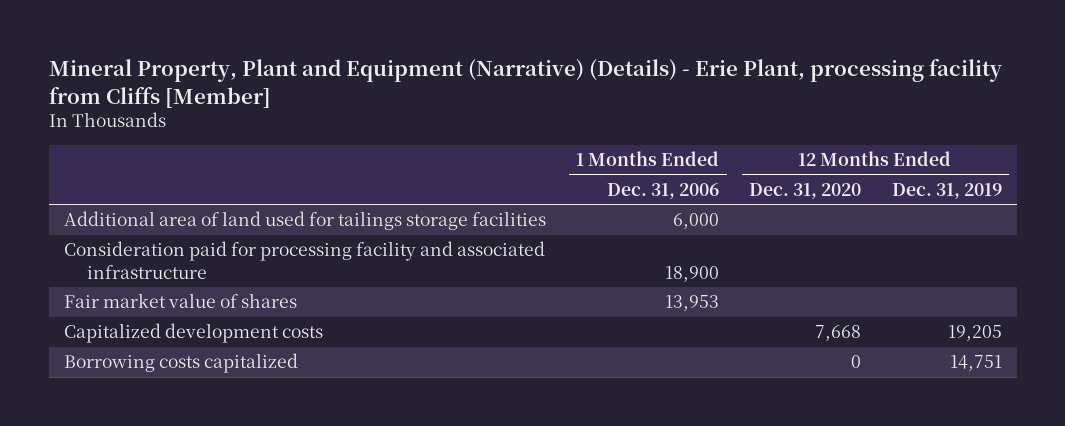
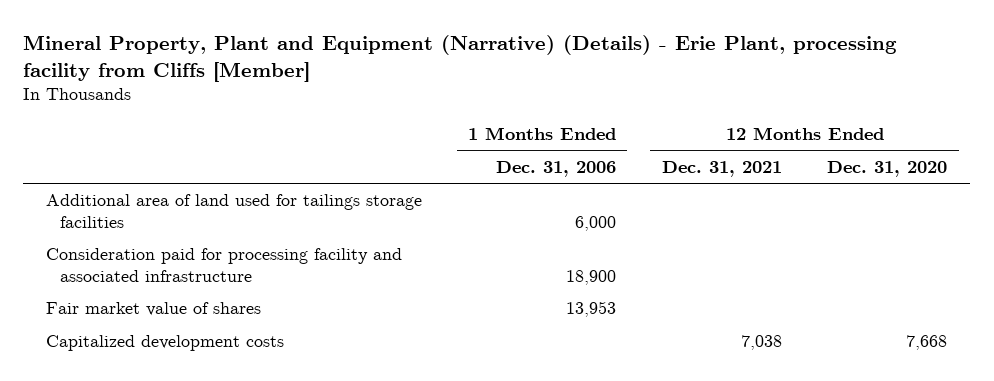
- | 1 Months Ended Dec. 31, 2006 | 12 Months Ended Dec. 31, 2020 | 12 Months Ended Dec. 31, 2019
+ | 1 Months Ended Dec. 31, 2006 | 12 Months Ended Dec. 31, 2021 | 12 Months Ended Dec. 31, 2020
- Borrowing costs capitalized | | 0 | 14,751

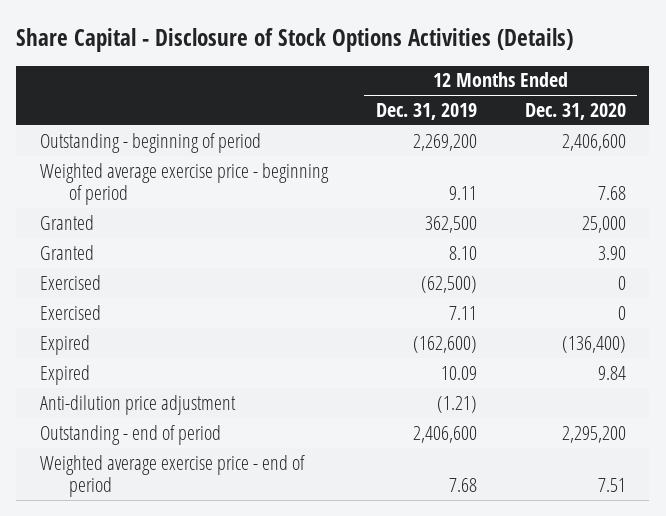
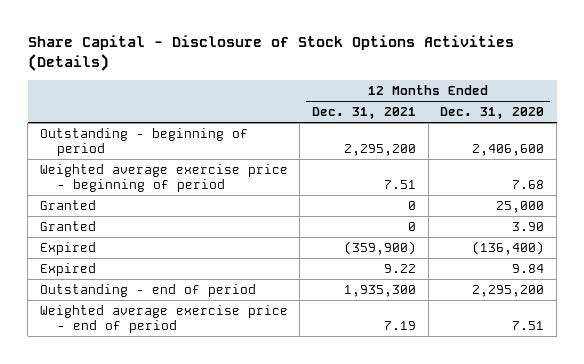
- | 12 Months Ended Dec. 31, 2019 | 12 Months Ended Dec. 31, 2020
+ | 12 Months Ended Dec. 31, 2021 | 12 Months Ended Dec. 31, 2020
- Exercised | (62,500) | 0
- Exercised | 7.11 | 0
- Anti-dilution price adjustment | (1.21) |

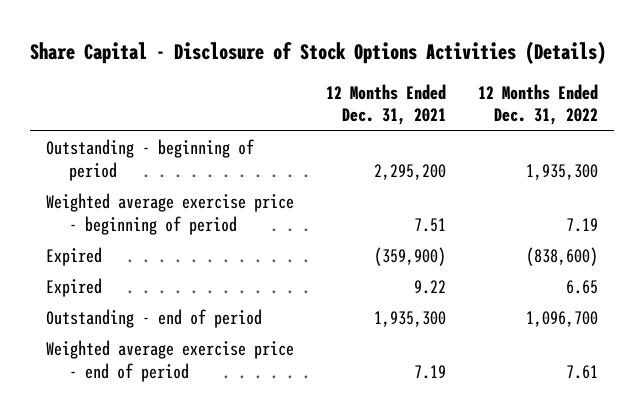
- | 12 Months Ended Dec. 31, 2021 | 12 Months Ended Dec. 31, 2020
+ | 12 Months Ended Dec. 31, 2021 | 12 Months Ended Dec. 31, 2022
- Granted | 0 | 25,000
- Granted | 0 | 3.90

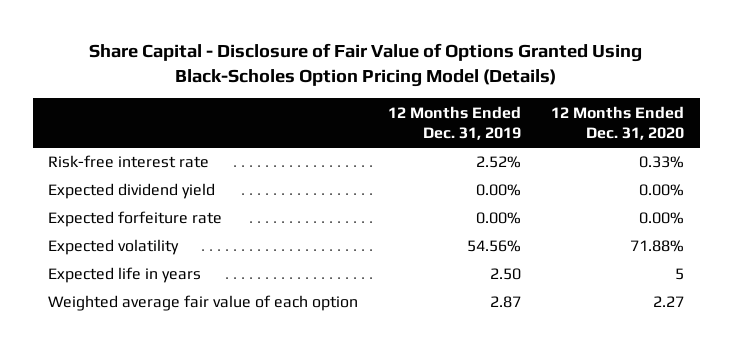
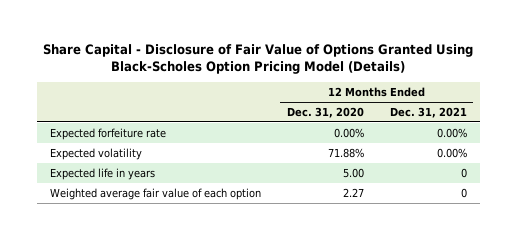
- | 12 Months Ended Dec. 31, 2019 | 12 Months Ended Dec. 31, 2020
+ | 12 Months Ended Dec. 31, 2020 | 12 Months Ended Dec. 31, 2021
- Risk-free interest rate | 2.52% | 0.33%
- Expected dividend yield | 0.00% | 0.00%
- Expected life in years | 2.50 | 5
+ Expected life in years | 5.00 | 0

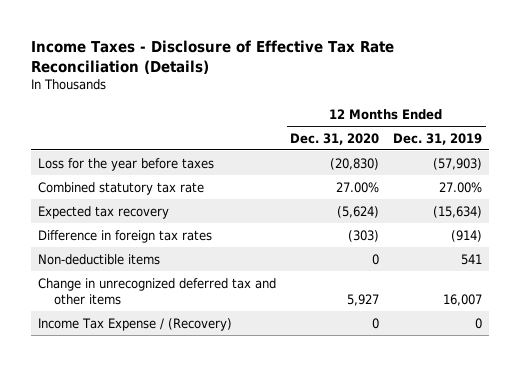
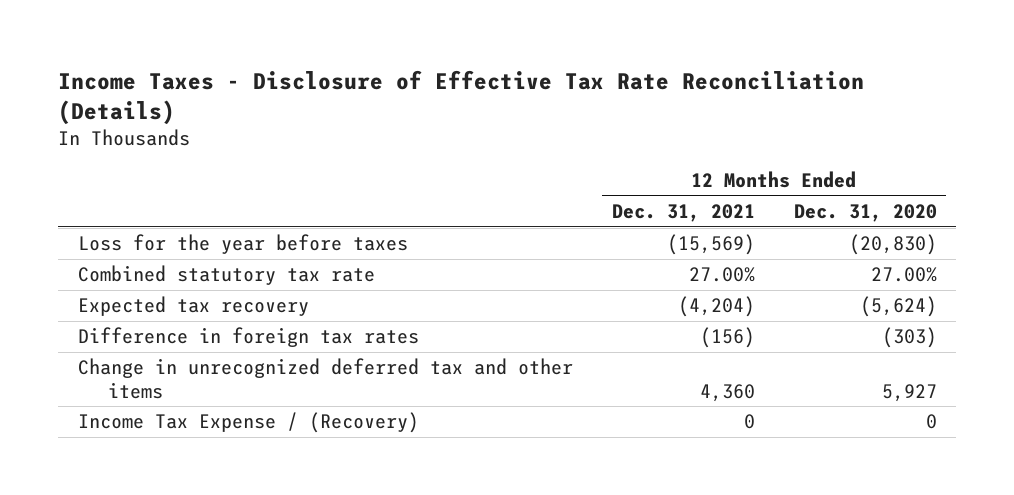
- | 12 Months Ended Dec. 31, 2020 | 12 Months Ended Dec. 31, 2019
+ | 12 Months Ended Dec. 31, 2021 | 12 Months Ended Dec. 31, 2020
- Non-deductible items | 0 | 541

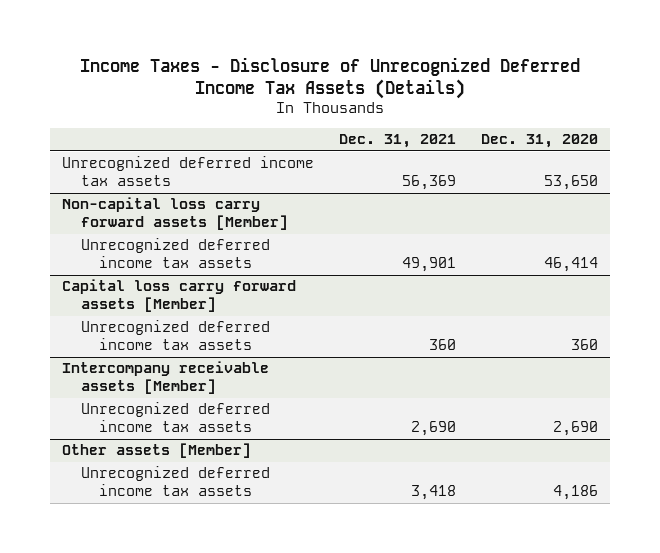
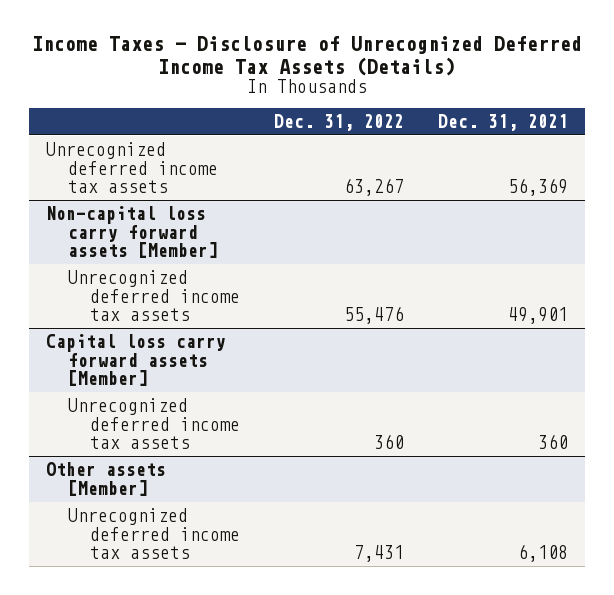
- | Dec. 31, 2021 | Dec. 31, 2020
+ | Dec. 31, 2022 | Dec. 31, 2021
- Intercompany receivable assets [Member]
- Unrecognized deferred income tax assets | 2,690 | 2,690
@ Other assets [Member]
- Unrecognized deferred income tax assets | 3,418 | 4,186
+ Unrecognized deferred income tax assets | 7,431 | 6,108

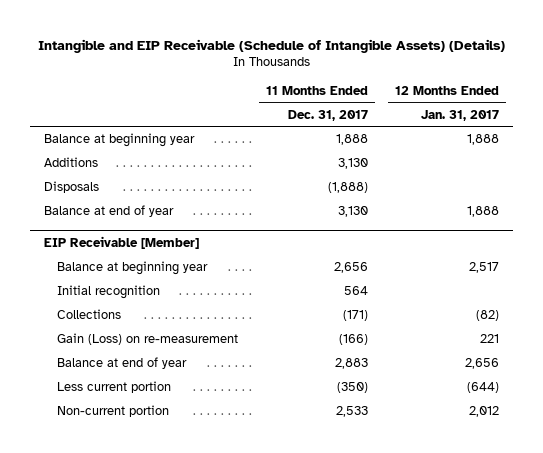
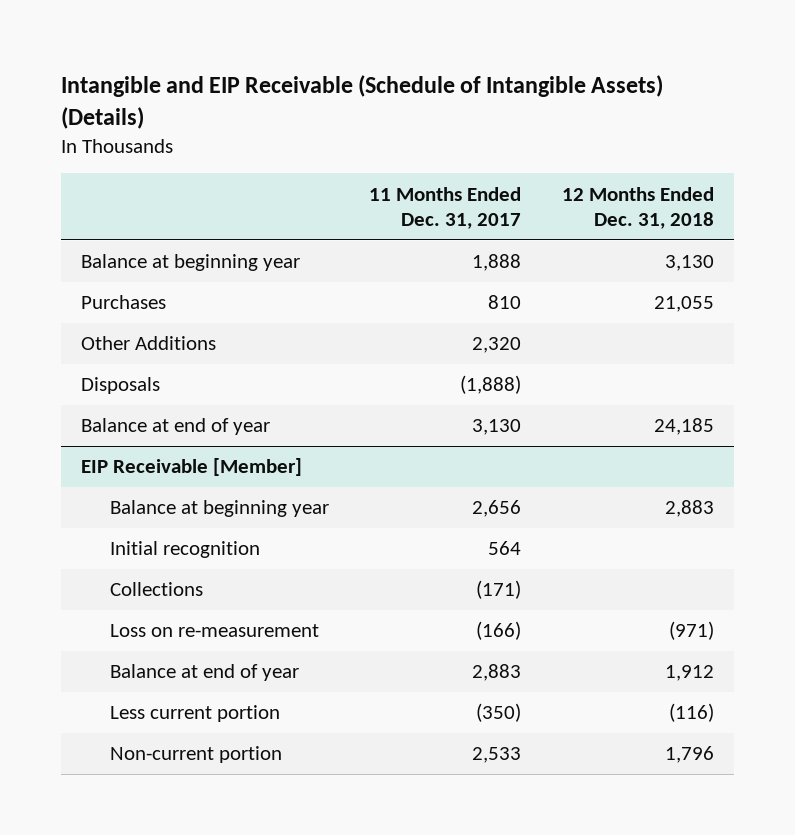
- | 11 Months Ended Dec. 31, 2017 | 12 Months Ended Jan. 31, 2017
+ | 11 Months Ended Dec. 31, 2017 | 12 Months Ended Dec. 31, 2018
- Additions | 3,130 |
+ Purchases | 810 | 21,055
+ Other Additions | 2,320 |
@ EIP Receivable [Member]
- Gain (Loss) on re-measurement | (166) | 221
+ Loss on re-measurement | (166) | (971)

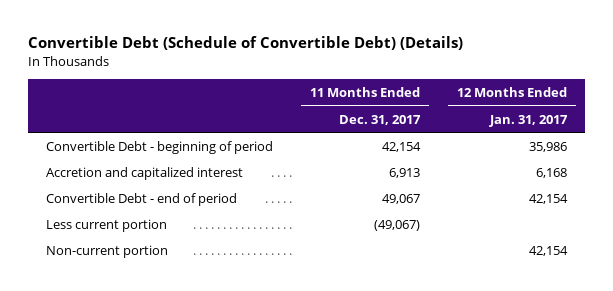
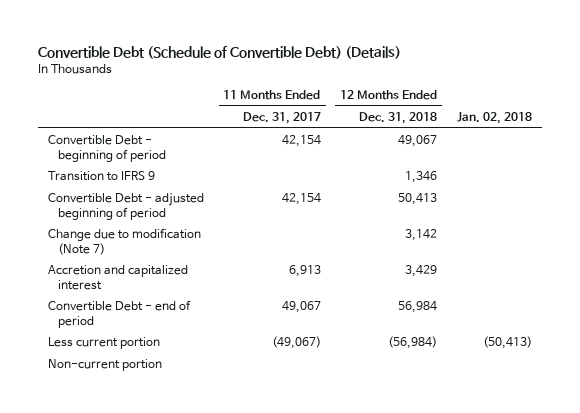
- | 11 Months Ended Dec. 31, 2017 | 12 Months Ended Jan. 31, 2017
+ | 11 Months Ended Dec. 31, 2017 | 12 Months Ended Dec. 31, 2018 | Jan. 02, 2018
+ Transition to IFRS 9 | | 1,346 |
+ Convertible Debt - adjusted beginning of period | 42,154 | 50,413 |
+ Change due to modification (Note 7) | | 3,142 |

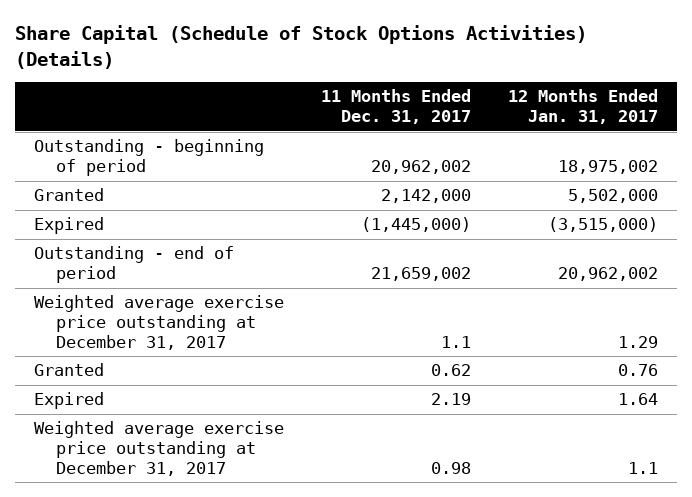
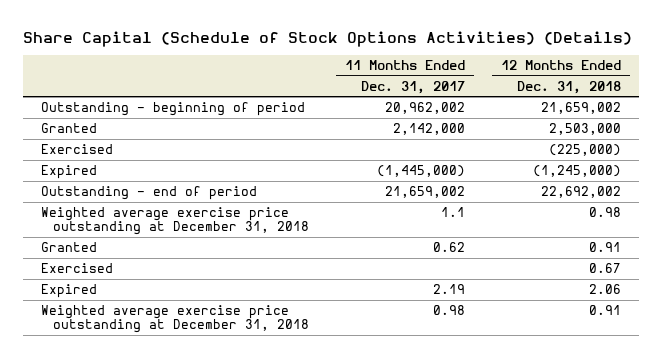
- | 11 Months Ended Dec. 31, 2017 | 12 Months Ended Jan. 31, 2017
+ | 11 Months Ended Dec. 31, 2017 | 12 Months Ended Dec. 31, 2018
+ Exercised | | (225,000)
- Weighted average exercise price outstanding at December 31, 2017 | 1.1 | 1.29
+ Weighted average exercise price outstanding at December 31, 2018 | 1.1 | 0.98
+ Exercised | | 0.67
- Weighted average exercise price outstanding at December 31, 2017 | 0.98 | 1.1
+ Weighted average exercise price outstanding at December 31, 2018 | 0.98 | 0.91

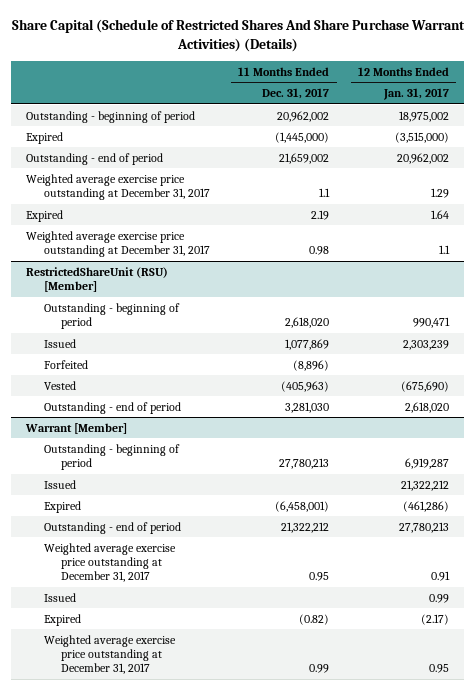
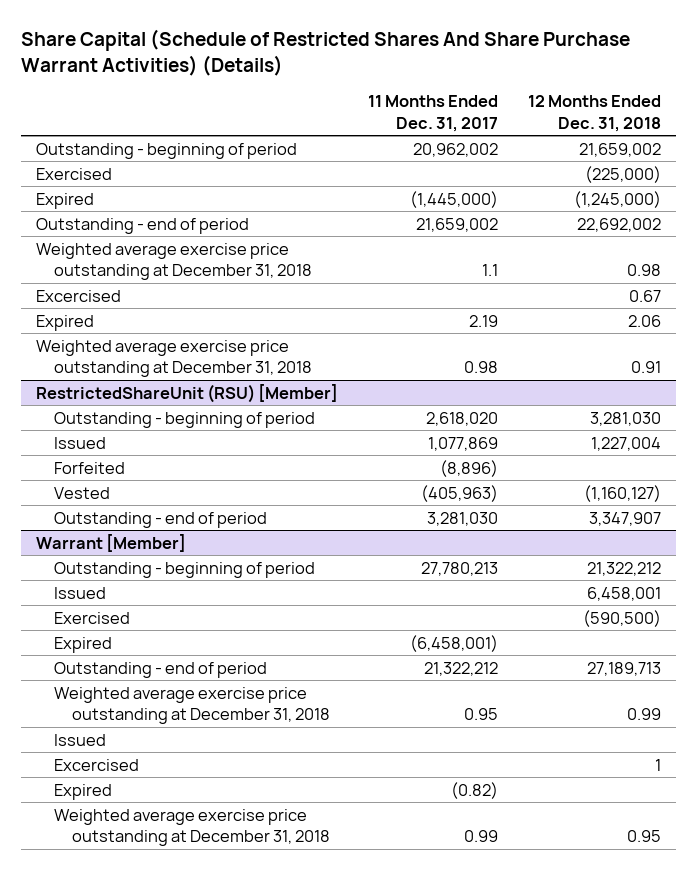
- | 11 Months Ended Dec. 31, 2017 | 12 Months Ended Jan. 31, 2017
+ | 11 Months Ended Dec. 31, 2017 | 12 Months Ended Dec. 31, 2018
+ Exercised | | (225,000)
- Weighted average exercise price outstanding at December 31, 2017 | 1.1 | 1.29
+ Weighted average exercise price outstanding at December 31, 2018 | 1.1 | 0.98
+ Excercised | | 0.67
- Weighted average exercise price outstanding at December 31, 2017 | 0.98 | 1.1
+ Weighted average exercise price outstanding at December 31, 2018 | 0.98 | 0.91
@ Warrant [Member]
+ Exercised | | (590,500)
- Weighted average exercise price outstanding at December 31, 2017 | 0.95 | 0.91
+ Weighted average exercise price outstanding at December 31, 2018 | 0.95 | 0.99
+ Excercised | | 1
- Weighted average exercise price outstanding at December 31, 2017 | 0.99 | 0.95
+ Weighted average exercise price outstanding at December 31, 2018 | 0.99 | 0.95

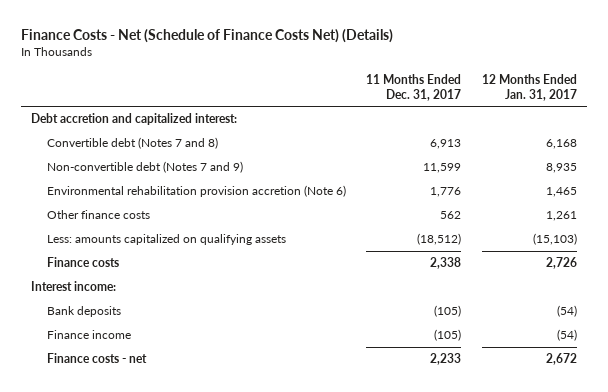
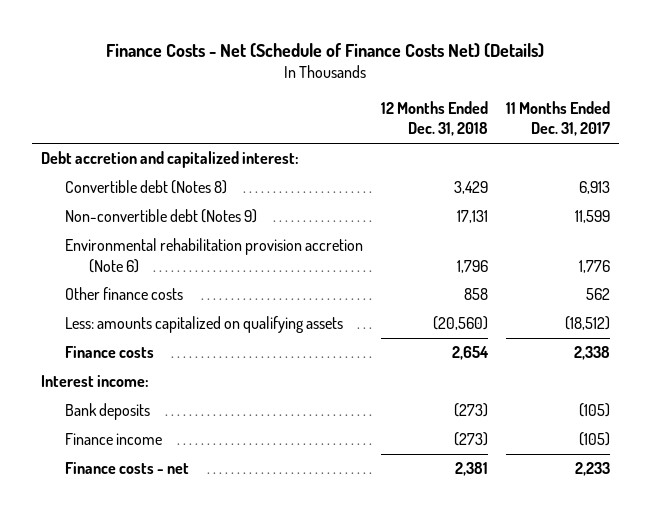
- | 11 Months Ended Dec. 31, 2017 | 12 Months Ended Jan. 31, 2017
+ | 12 Months Ended Dec. 31, 2018 | 11 Months Ended Dec. 31, 2017
- Convertible debt (Notes 7 and 8) | 6,913 | 6,168
- Non-convertible debt (Notes 7 and 9) | 11,599 | 8,935
+ Convertible debt (Notes 8) | 3,429 | 6,913
+ Non-convertible debt (Notes 9) | 17,131 | 11,599

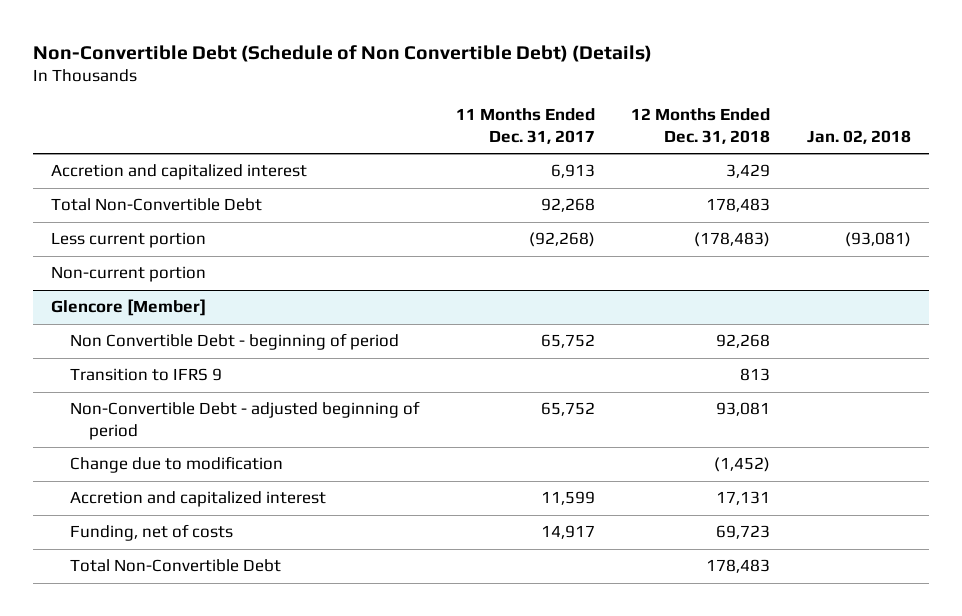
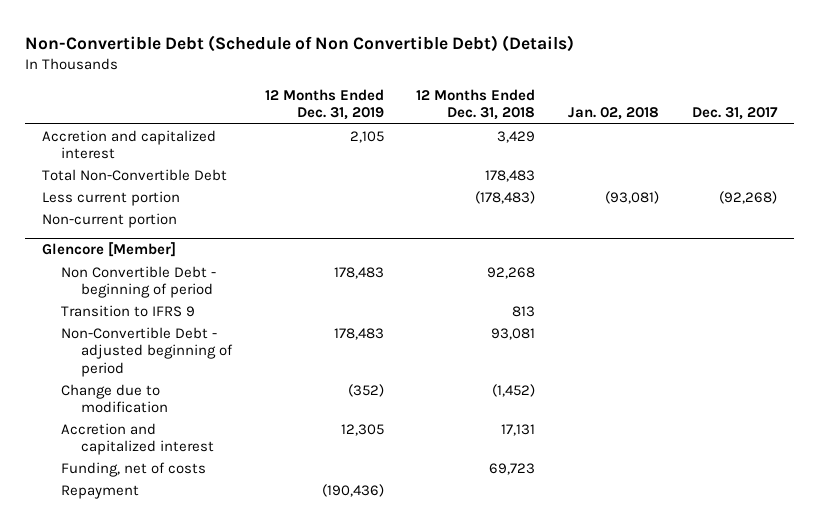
- | 11 Months Ended Dec. 31, 2017 | 12 Months Ended Dec. 31, 2018 | Jan. 02, 2018
+ | 12 Months Ended Dec. 31, 2019 | 12 Months Ended Dec. 31, 2018 | Jan. 02, 2018 | Dec. 31, 2017
@ Glencore [Member]
- Total Non-Convertible Debt | | 178,483 |
+ Repayment | (190,436) | | |

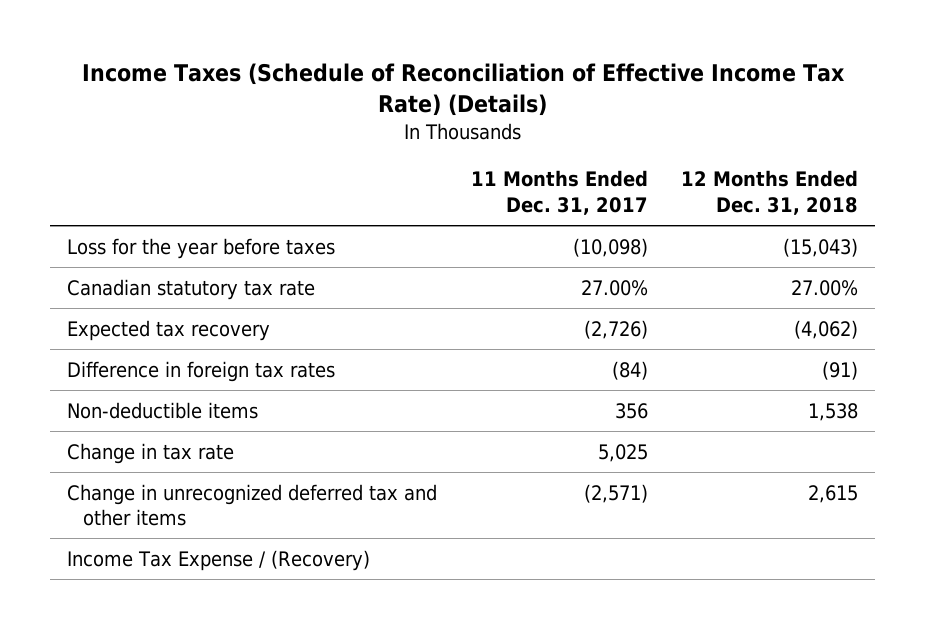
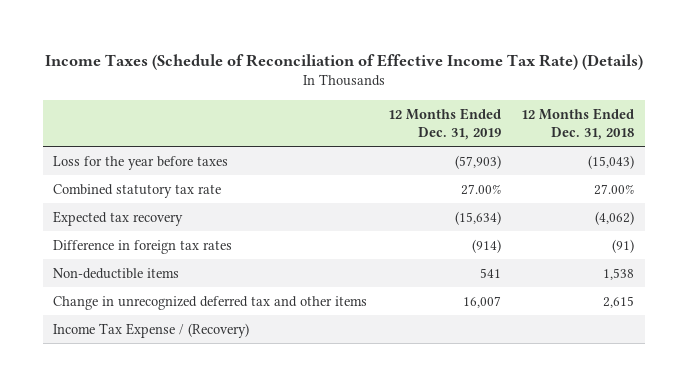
- | 11 Months Ended Dec. 31, 2017 | 12 Months Ended Dec. 31, 2018
+ | 12 Months Ended Dec. 31, 2019 | 12 Months Ended Dec. 31, 2018
- Canadian statutory tax rate | 27.00% | 27.00%
+ Combined statutory tax rate | 27.00% | 27.00%
- Change in tax rate | 5,025 |

